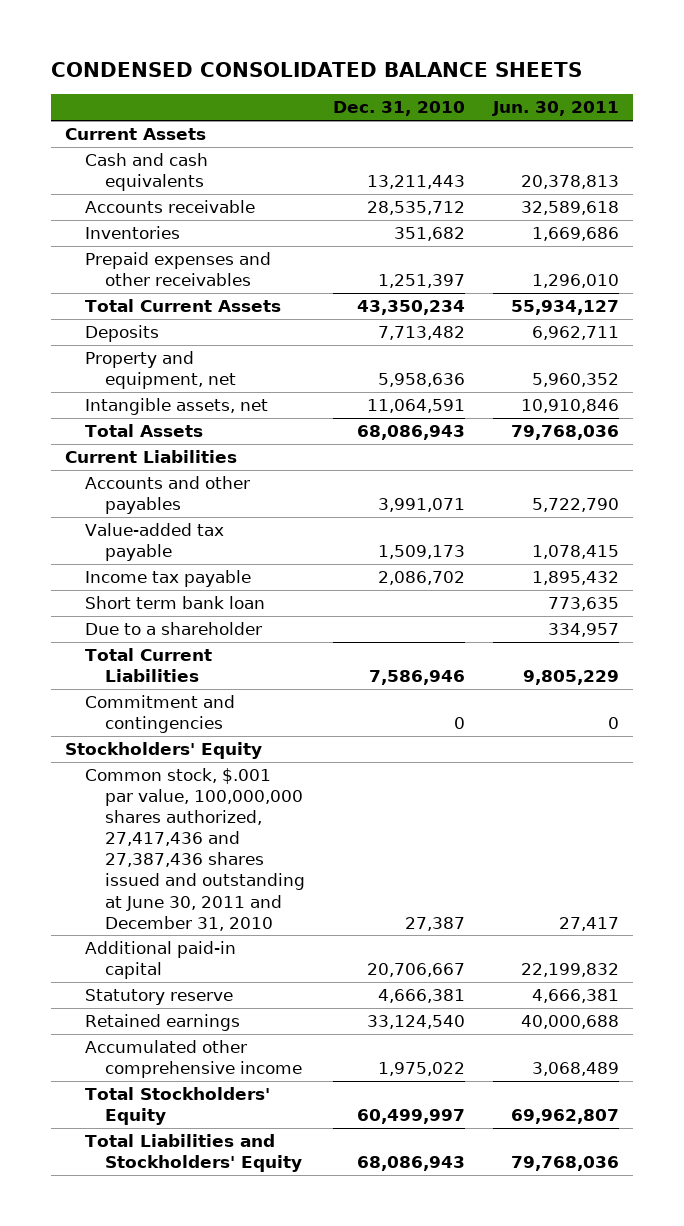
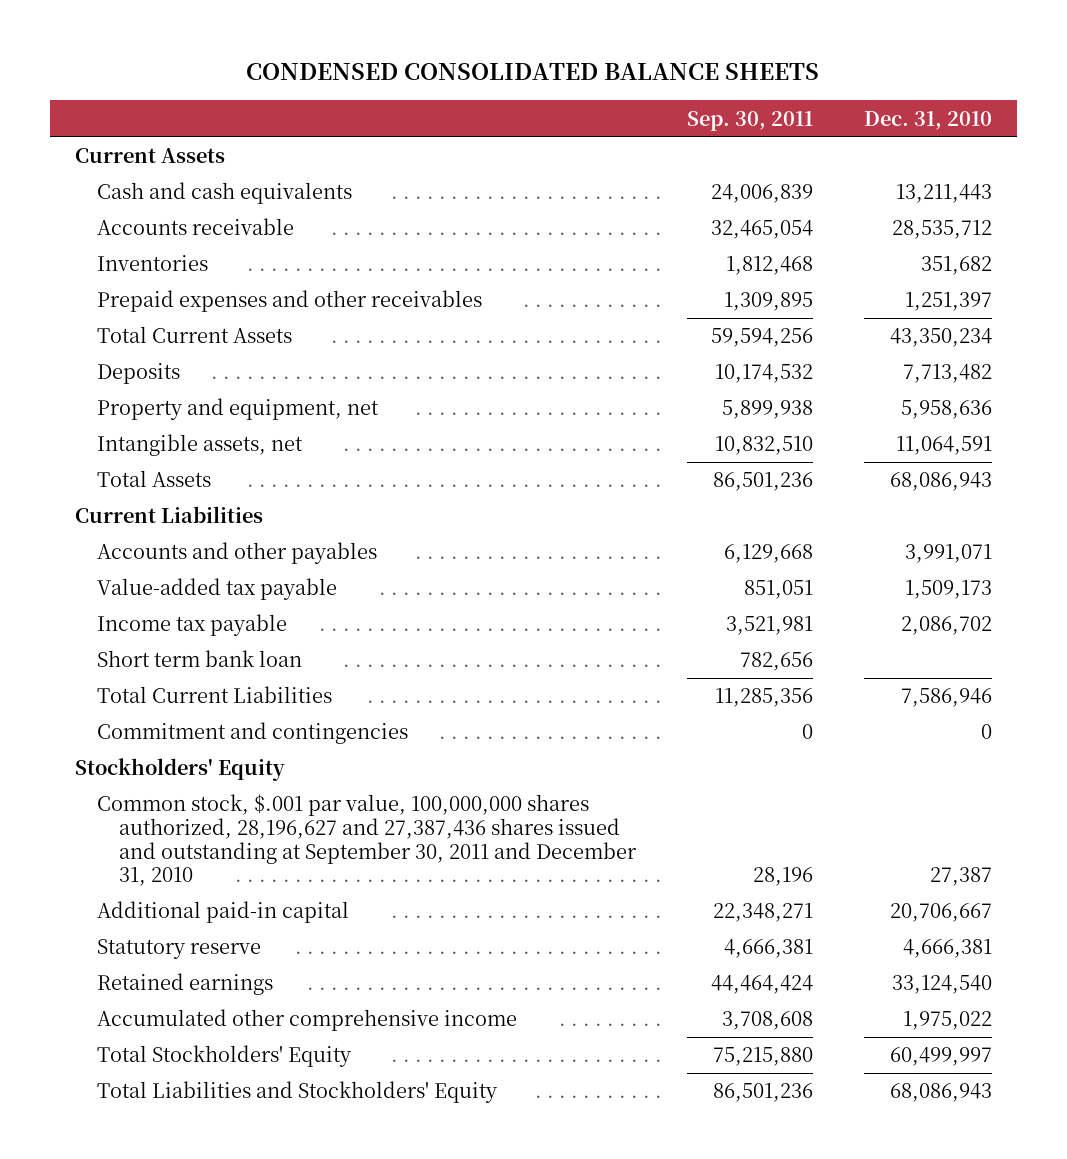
- | Dec. 31, 2010 | Jun. 30, 2011
+ | Sep. 30, 2011 | Dec. 31, 2010
- Due to a shareholder | | 334,957
- Common stock, $.001 par value, 100,000,000 shares authorized, 27,417,436 and 27,387,436 shares issued and outstanding at June 30, 2011 and December 31, 2010 | 27,387 | 27,417
+ Common stock, $.001 par value, 100,000,000 shares authorized, 28,196,627 and 27,387,436 shares issued and outstanding at September 30, 2011 and December 31, 2010 | 28,196 | 27,387

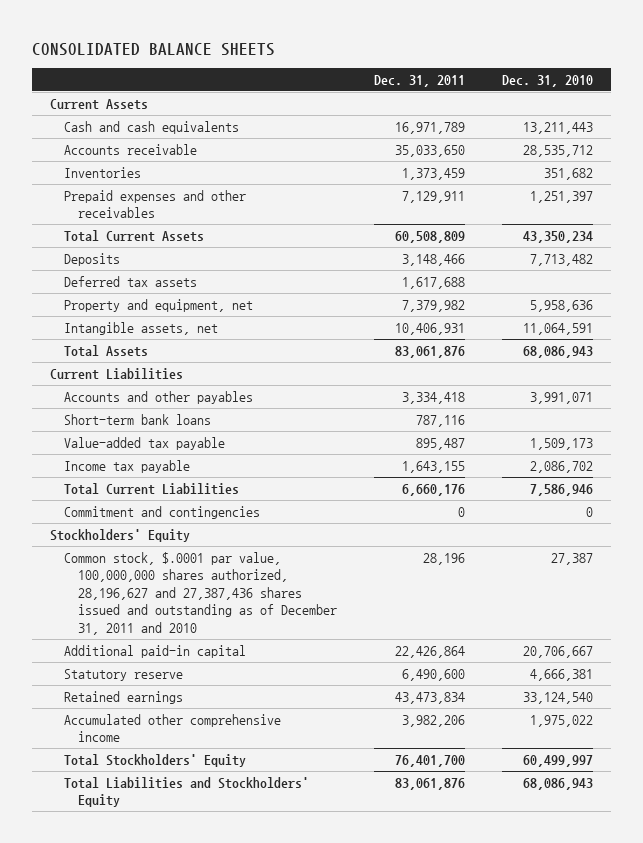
- CONDENSED CONSOLIDATED BALANCE SHEETS
+ CONSOLIDATED BALANCE SHEETS
- | Sep. 30, 2011 | Dec. 31, 2010
+ | Dec. 31, 2011 | Dec. 31, 2010
+ Deferred tax assets | 1,617,688 |
+ Short-term bank loans | 787,116 |
- Short term bank loan | 782,656 |
- Common stock, $.001 par value, 100,000,000 shares authorized, 28,196,627 and 27,387,436 shares issued and outstanding at September 30, 2011 and December 31, 2010 | 28,196 | 27,387
+ Common stock, $.0001 par value, 100,000,000 shares authorized, 28,196,627 and 27,387,436 shares issued and outstanding as of December 31, 2011 and 2010 | 28,196 | 27,387

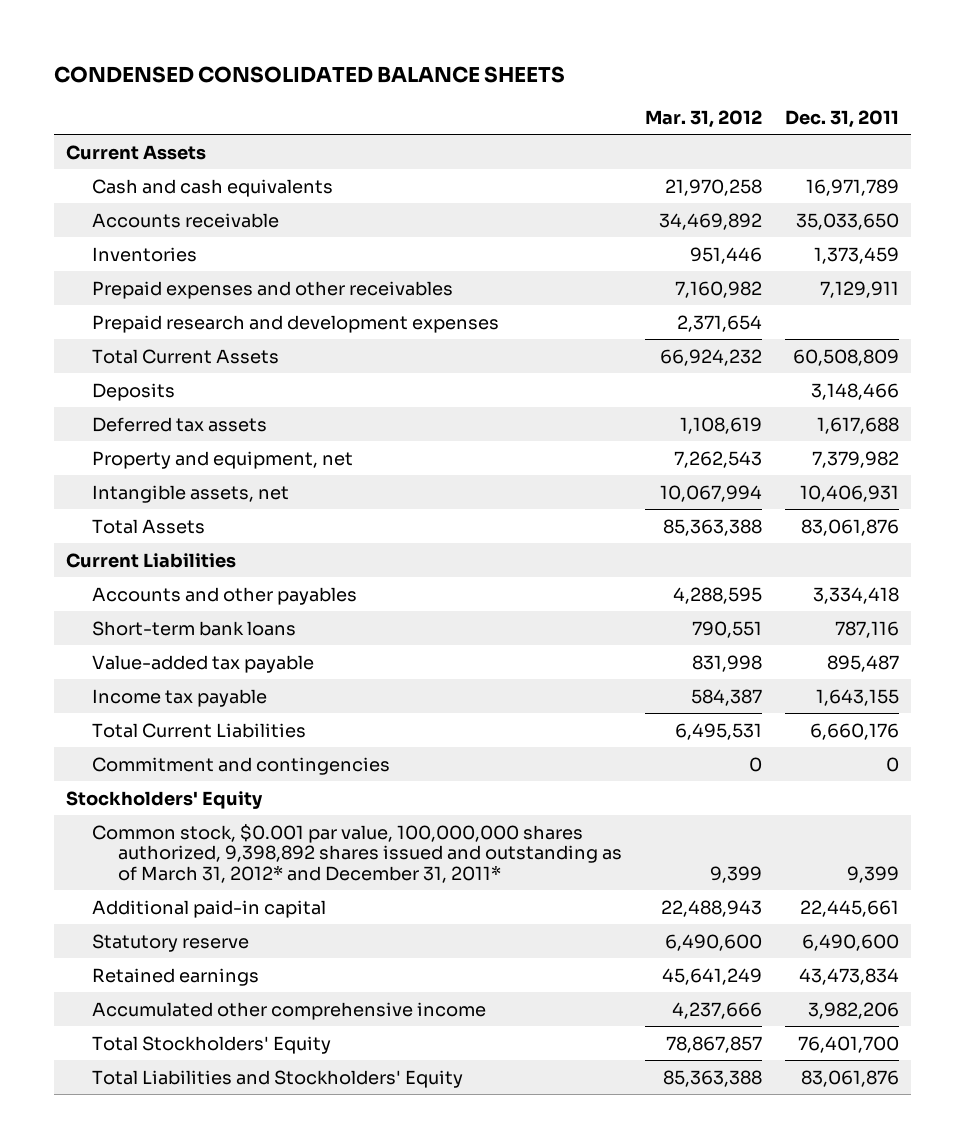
- CONSOLIDATED BALANCE SHEETS
+ CONDENSED CONSOLIDATED BALANCE SHEETS
- | Dec. 31, 2011 | Dec. 31, 2010
+ | Mar. 31, 2012 | Dec. 31, 2011
+ Prepaid research and development expenses | 2,371,654 |
- Common stock, $.0001 par value, 100,000,000 shares authorized, 28,196,627 and 27,387,436 shares issued and outstanding as of December 31, 2011 and 2010 | 28,196 | 27,387
- Additional paid-in capital | 22,426,864 | 20,706,667
+ Common stock, $0.001 par value, 100,000,000 shares authorized, 9,398,892 shares issued and outstanding as of March 31, 2012* and December 31, 2011* | 9,399 | 9,399
+ Additional paid-in capital | 22,488,943 | 22,445,661

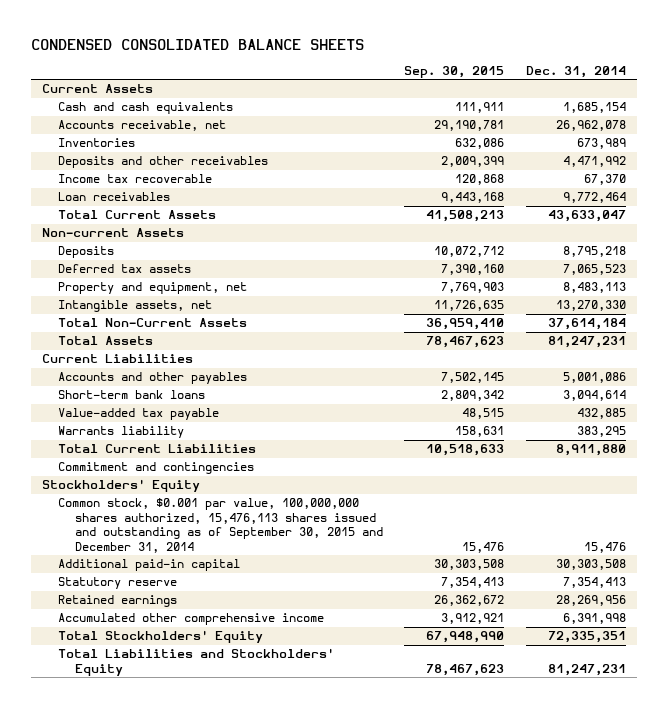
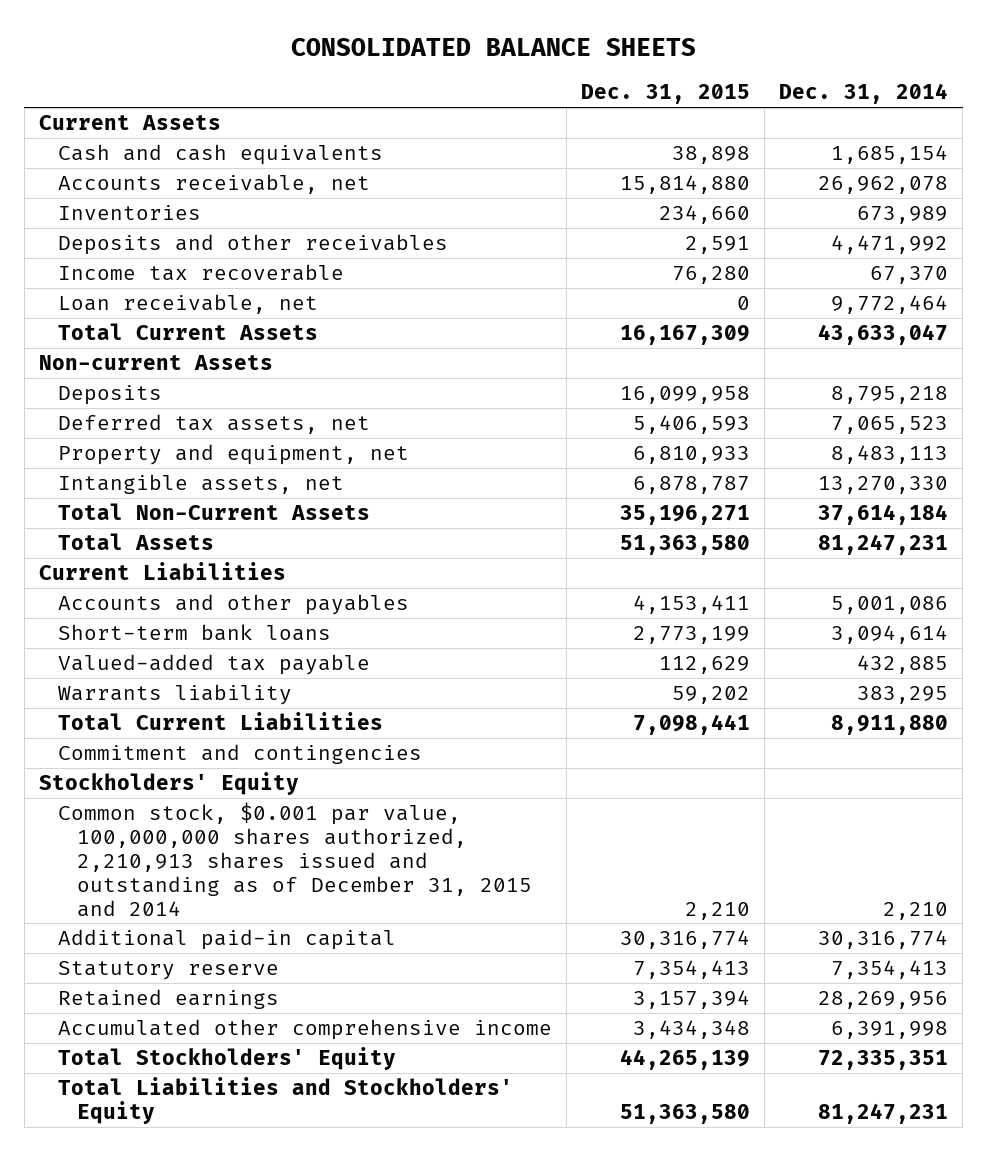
- CONDENSED CONSOLIDATED BALANCE SHEETS
+ CONSOLIDATED BALANCE SHEETS
- | Sep. 30, 2015 | Dec. 31, 2014
+ | Dec. 31, 2015 | Dec. 31, 2014
- Loan receivables | 9,443,168 | 9,772,464
+ Loan receivable, net | 0 | 9,772,464
- Deferred tax assets | 7,390,160 | 7,065,523
+ Deferred tax assets, net | 5,406,593 | 7,065,523
- Value-added tax payable | 48,515 | 432,885
+ Valued-added tax payable | 112,629 | 432,885
- Common stock, $0.001 par value, 100,000,000 shares authorized, 15,476,113 shares issued and outstanding as of September 30, 2015 and December 31, 2014 | 15,476 | 15,476
- Additional paid-in capital | 30,303,508 | 30,303,508
+ Common stock, $0.001 par value, 100,000,000 shares authorized, 2,210,913 shares issued and outstanding as of December 31, 2015 and 2014 | 2,210 | 2,210
+ Additional paid-in capital | 30,316,774 | 30,316,774

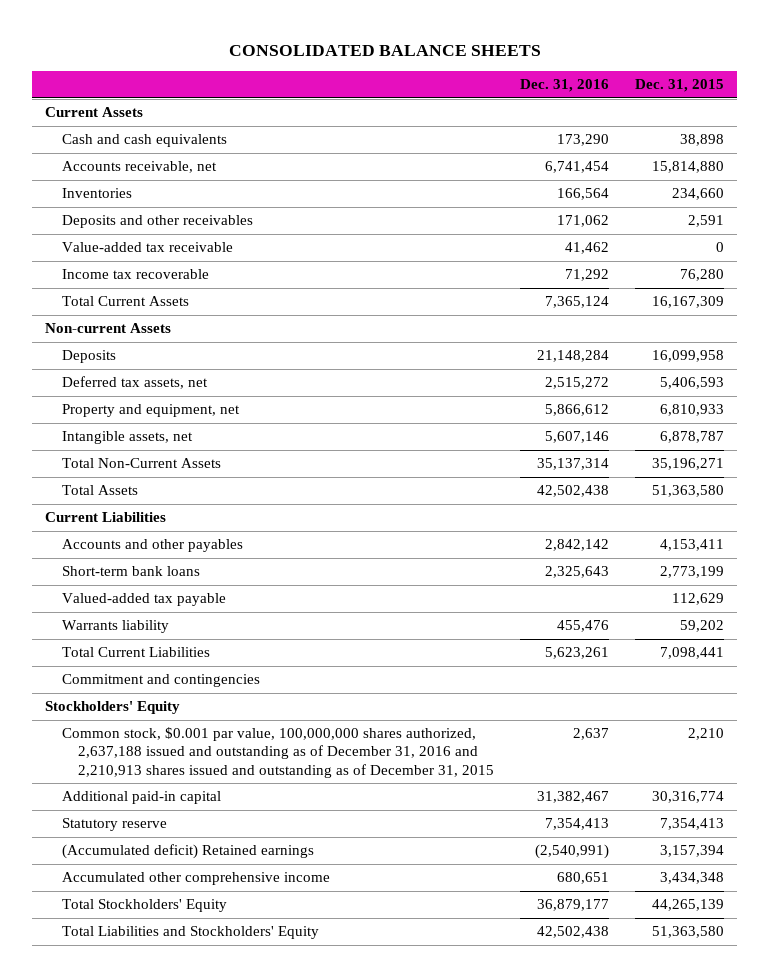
- | Dec. 31, 2015 | Dec. 31, 2014
+ | Dec. 31, 2016 | Dec. 31, 2015
+ Value-added tax receivable | 41,462 | 0
- Loan receivable, net | 0 | 9,772,464
- Common stock, $0.001 par value, 100,000,000 shares authorized, 2,210,913 shares issued and outstanding as of December 31, 2015 and 2014 | 2,210 | 2,210
+ Common stock, $0.001 par value, 100,000,000 shares authorized, 2,637,188 issued and outstanding as of December 31, 2016 and 2,210,913 shares issued and outstanding as of December 31, 2015 | 2,637 | 2,210
- Retained earnings | 3,157,394 | 28,269,956
+ (Accumulated deficit) Retained earnings | (2,540,991) | 3,157,394

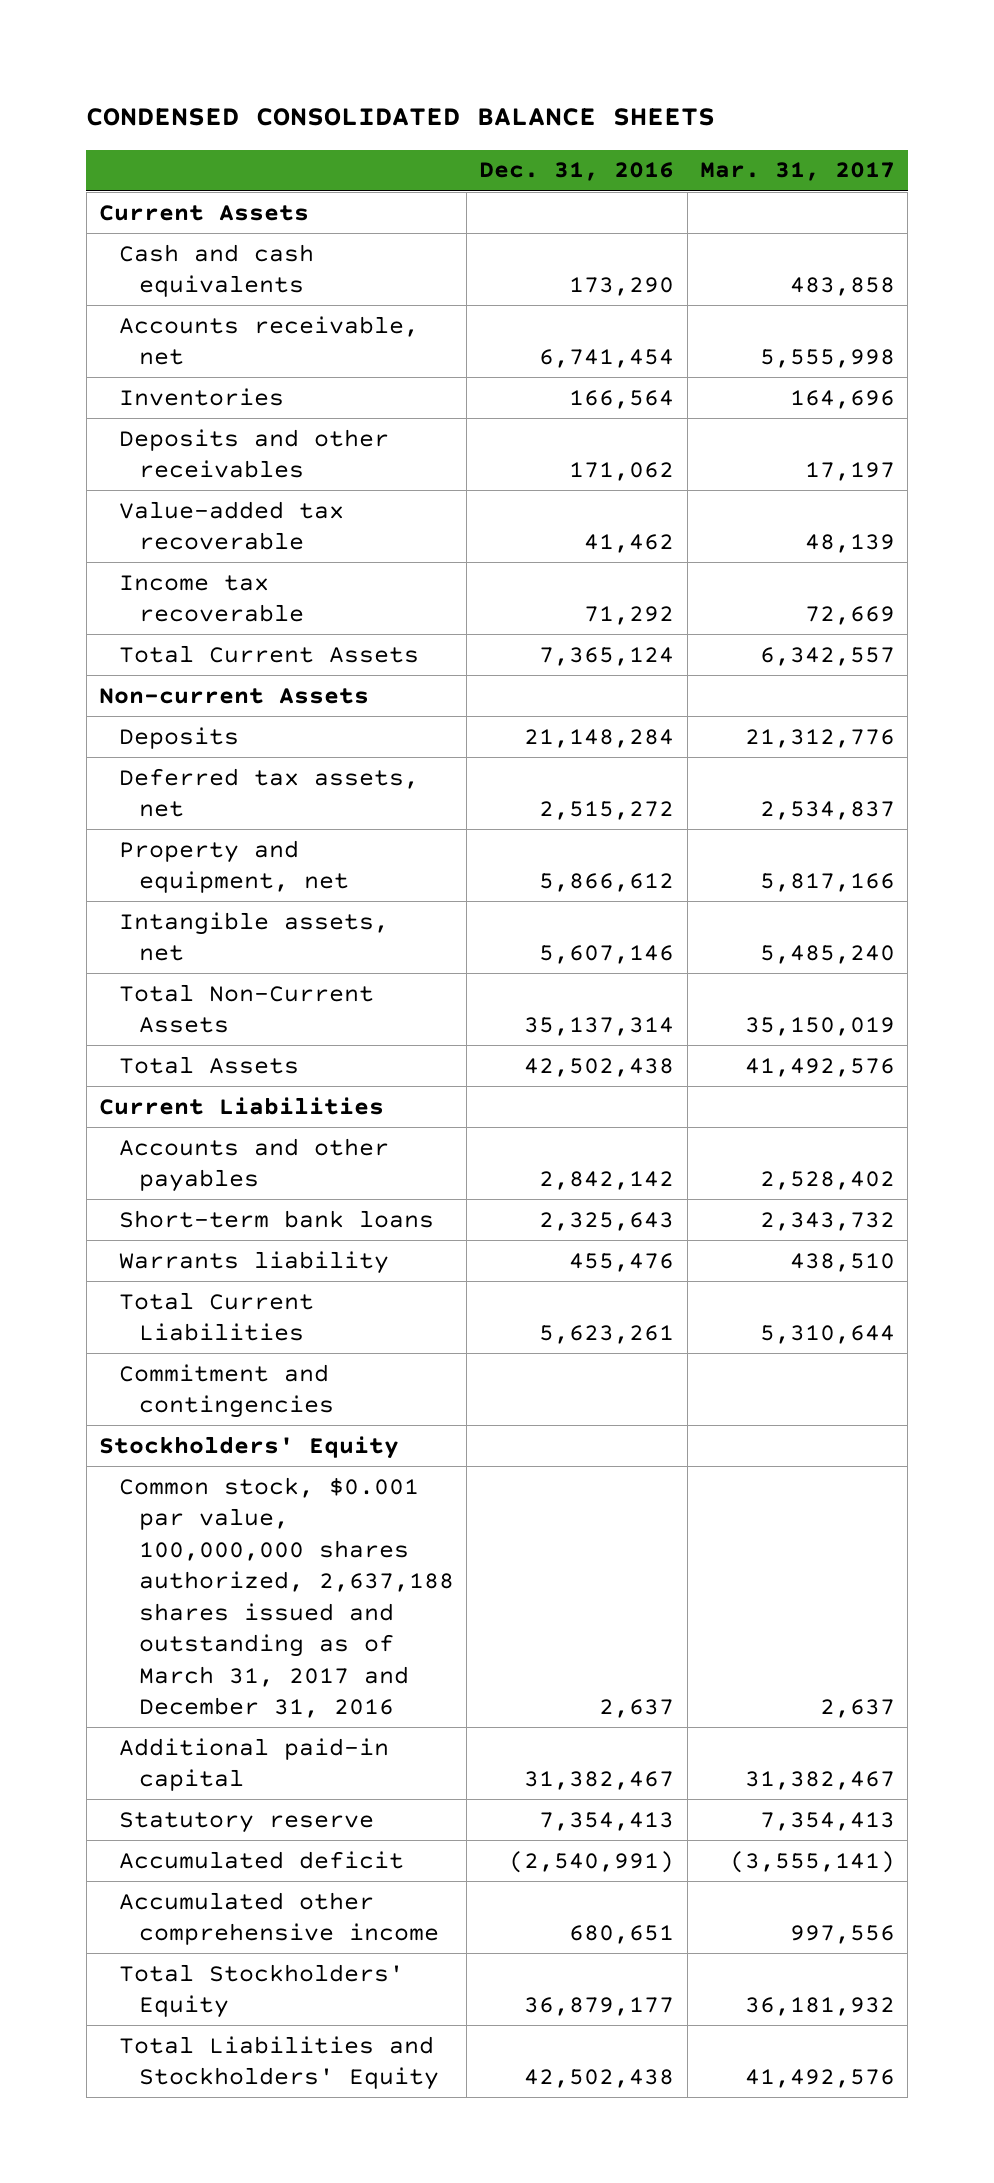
- CONSOLIDATED BALANCE SHEETS
+ CONDENSED CONSOLIDATED BALANCE SHEETS
- | Dec. 31, 2016 | Dec. 31, 2015
+ | Dec. 31, 2016 | Mar. 31, 2017
- Value-added tax receivable | 41,462 | 0
+ Value-added tax recoverable | 41,462 | 48,139
- Valued-added tax payable | | 112,629
- Common stock, $0.001 par value, 100,000,000 shares authorized, 2,637,188 issued and outstanding as of December 31, 2016 and 2,210,913 shares issued and outstanding as of December 31, 2015 | 2,637 | 2,210
+ Common stock, $0.001 par value, 100,000,000 shares authorized, 2,637,188 shares issued and outstanding as of March 31, 2017 and December 31, 2016 | 2,637 | 2,637
- (Accumulated deficit) Retained earnings | (2,540,991) | 3,157,394
+ Accumulated deficit | (2,540,991) | (3,555,141)

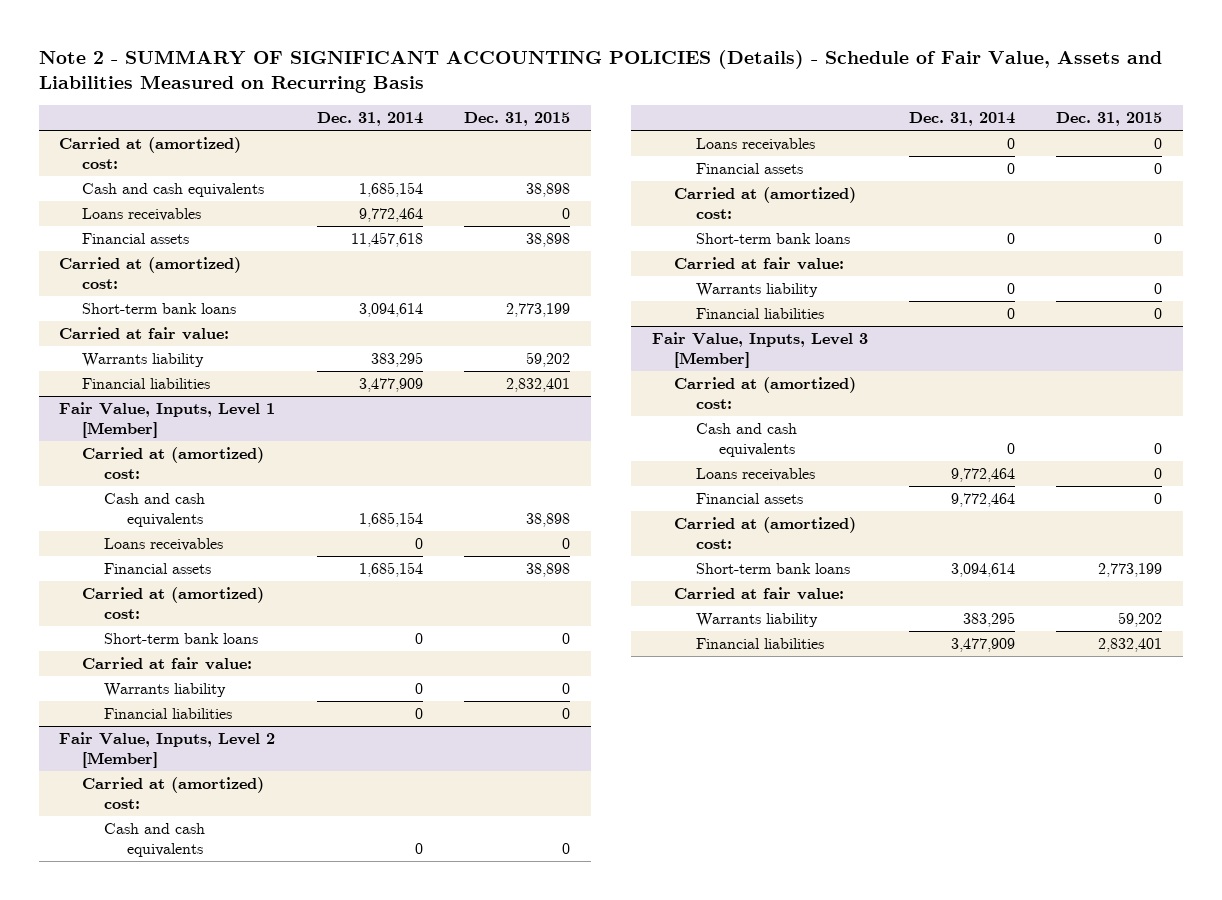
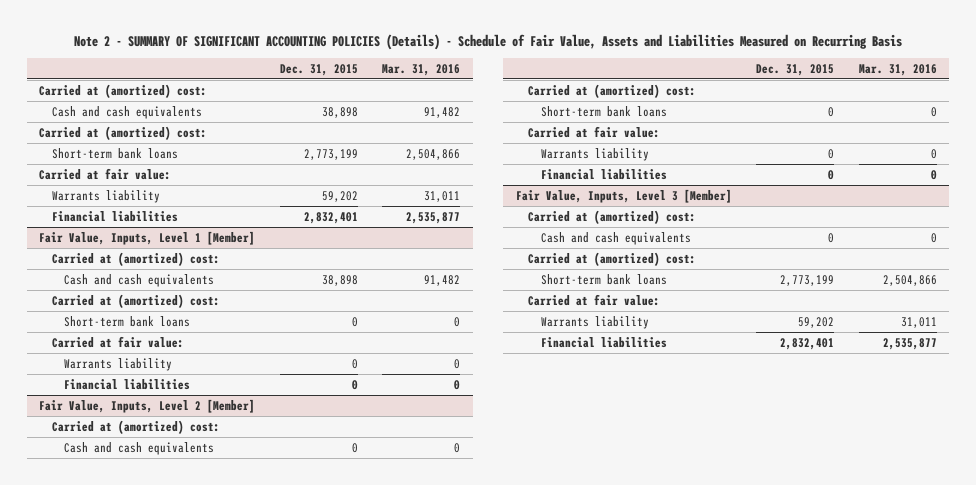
- | Dec. 31, 2014 | Dec. 31, 2015
+ | Dec. 31, 2015 | Mar. 31, 2016
- Loans receivables | 9,772,464 | 0
- Financial assets | 11,457,618 | 38,898
@ Fair Value, Inputs, Level 1 [Member]
- Loans receivables | 0 | 0
- Financial assets | 1,685,154 | 38,898
@ Fair Value, Inputs, Level 2 [Member]
- Loans receivables | 0 | 0
- Financial assets | 0 | 0
@ Fair Value, Inputs, Level 3 [Member]
- Loans receivables | 9,772,464 | 0
- Financial assets | 9,772,464 | 0

